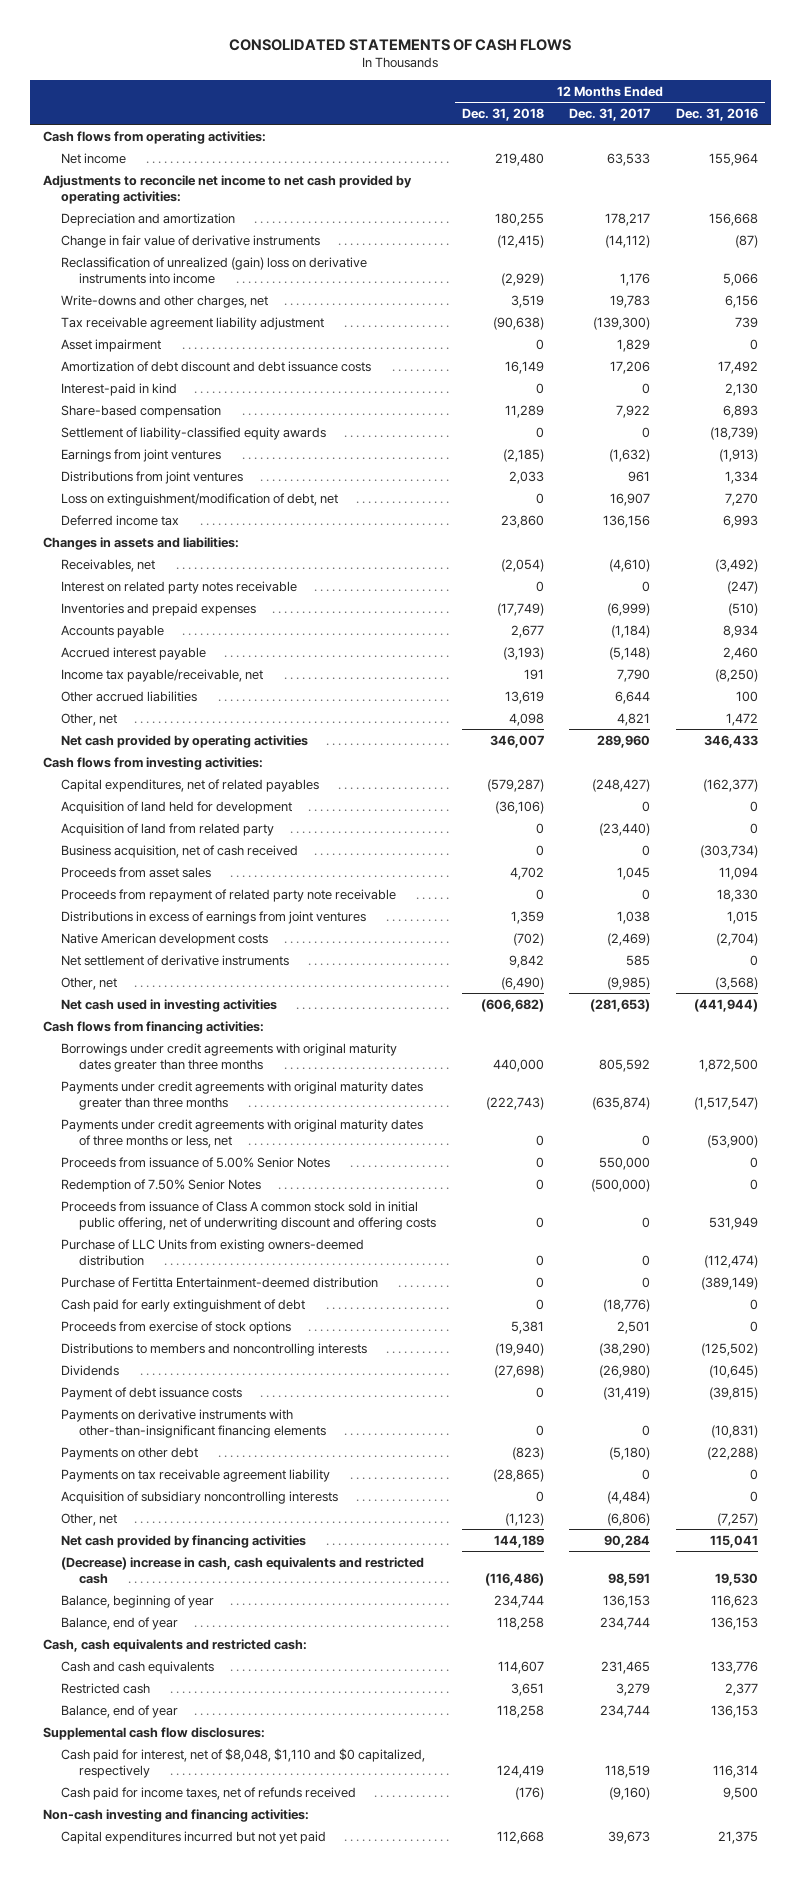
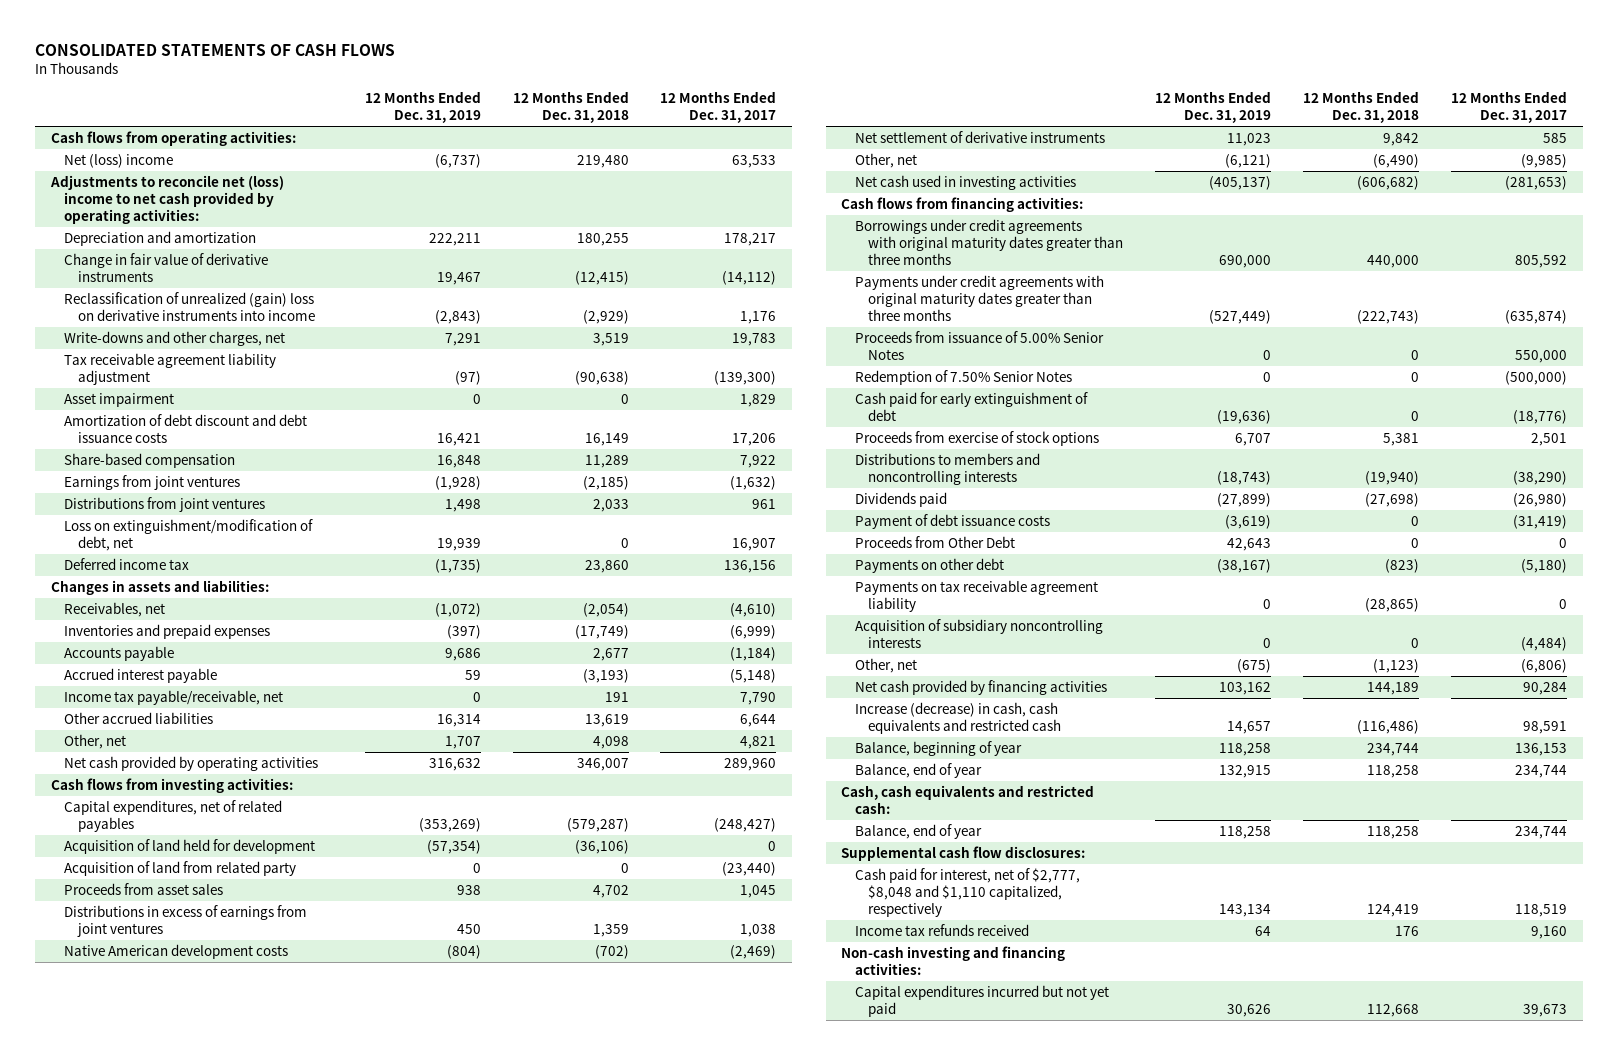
- | 12 Months Ended Dec. 31, 2018 | 12 Months Ended Dec. 31, 2017 | 12 Months Ended Dec. 31, 2016
+ | 12 Months Ended Dec. 31, 2019 | 12 Months Ended Dec. 31, 2018 | 12 Months Ended Dec. 31, 2017
- Net income | 219,480 | 63,533 | 155,964
- Adjustments to reconcile net income to net cash provided by operating activities:
+ Net (loss) income | (6,737) | 219,480 | 63,533
+ Adjustments to reconcile net (loss) income to net cash provided by operating activities:
- Interest-paid in kind | 0 | 0 | 2,130
- Settlement of liability-classified equity awards | 0 | 0 | (18,739)
- Interest on related party notes receivable | 0 | 0 | (247)
- Business acquisition, net of cash received | 0 | 0 | (303,734)
- Proceeds from repayment of related party note receivable | 0 | 0 | 18,330
- Payments under credit agreements with original maturity dates of three months or less, net | 0 | 0 | (53,900)
- Proceeds from issuance of Class A common stock sold in initial public offering, net of underwriting discount and offering costs | 0 | 0 | 531,949
- Purchase of LLC Units from existing owners-deemed distribution | 0 | 0 | (112,474)
- Purchase of Fertitta Entertainment-deemed distribution | 0 | 0 | (389,149)
- Dividends | (27,698) | (26,980) | (10,645)
+ Dividends paid | (27,899) | (27,698) | (26,980)
- Payments on derivative instruments with other-than-insignificant financing elements | 0 | 0 | (10,831)
+ Proceeds from Other Debt | 42,643 | 0 | 0
- (Decrease) increase in cash, cash equivalents and restricted cash | (116,486) | 98,591 | 19,530
+ Increase (decrease) in cash, cash equivalents and restricted cash | 14,657 | (116,486) | 98,591
- Cash and cash equivalents | 114,607 | 231,465 | 133,776
- Restricted cash | 3,651 | 3,279 | 2,377
- Cash paid for interest, net of $8,048, $1,110 and $0 capitalized, respectively | 124,419 | 118,519 | 116,314
- Cash paid for income taxes, net of refunds received | (176) | (9,160) | 9,500
+ Cash paid for interest, net of $2,777, $8,048 and $1,110 capitalized, respectively | 143,134 | 124,419 | 118,519
+ Income tax refunds received | 64 | 176 | 9,160

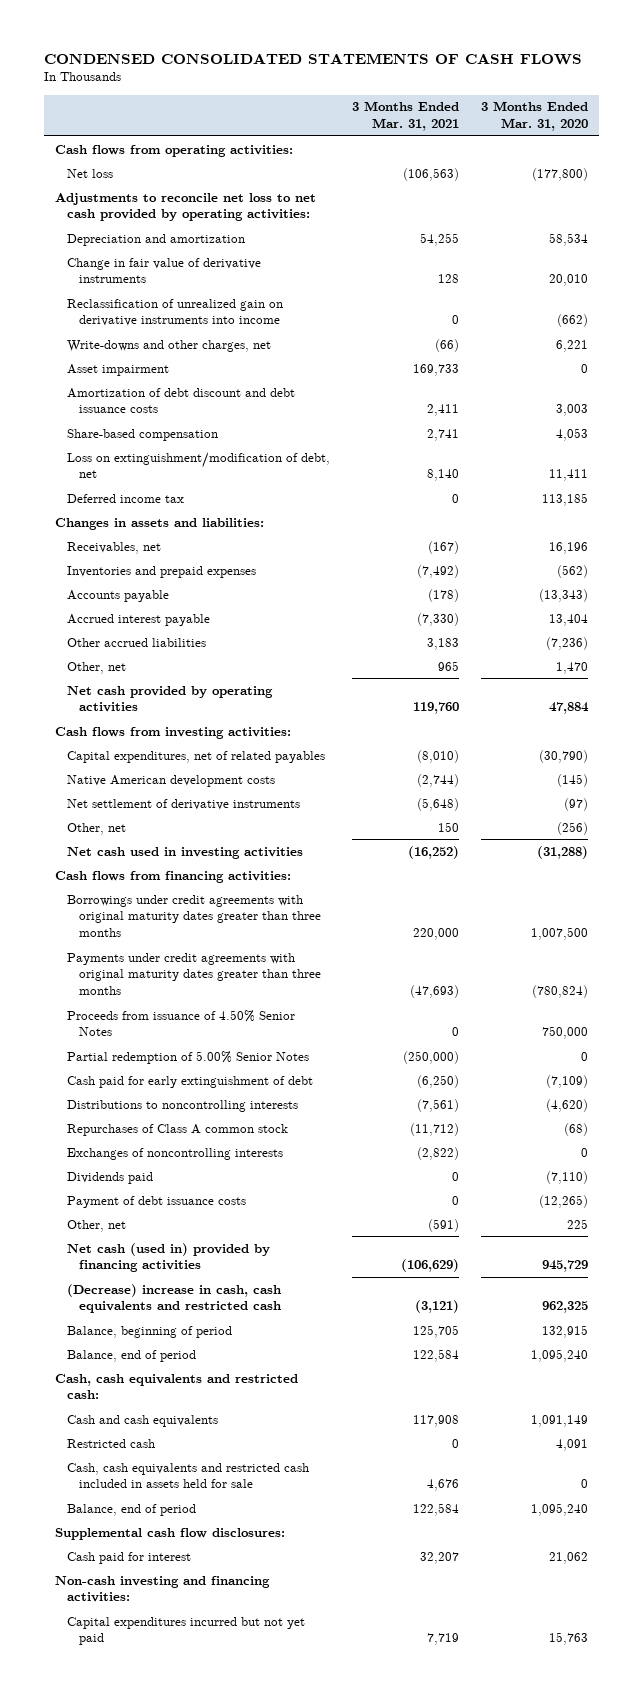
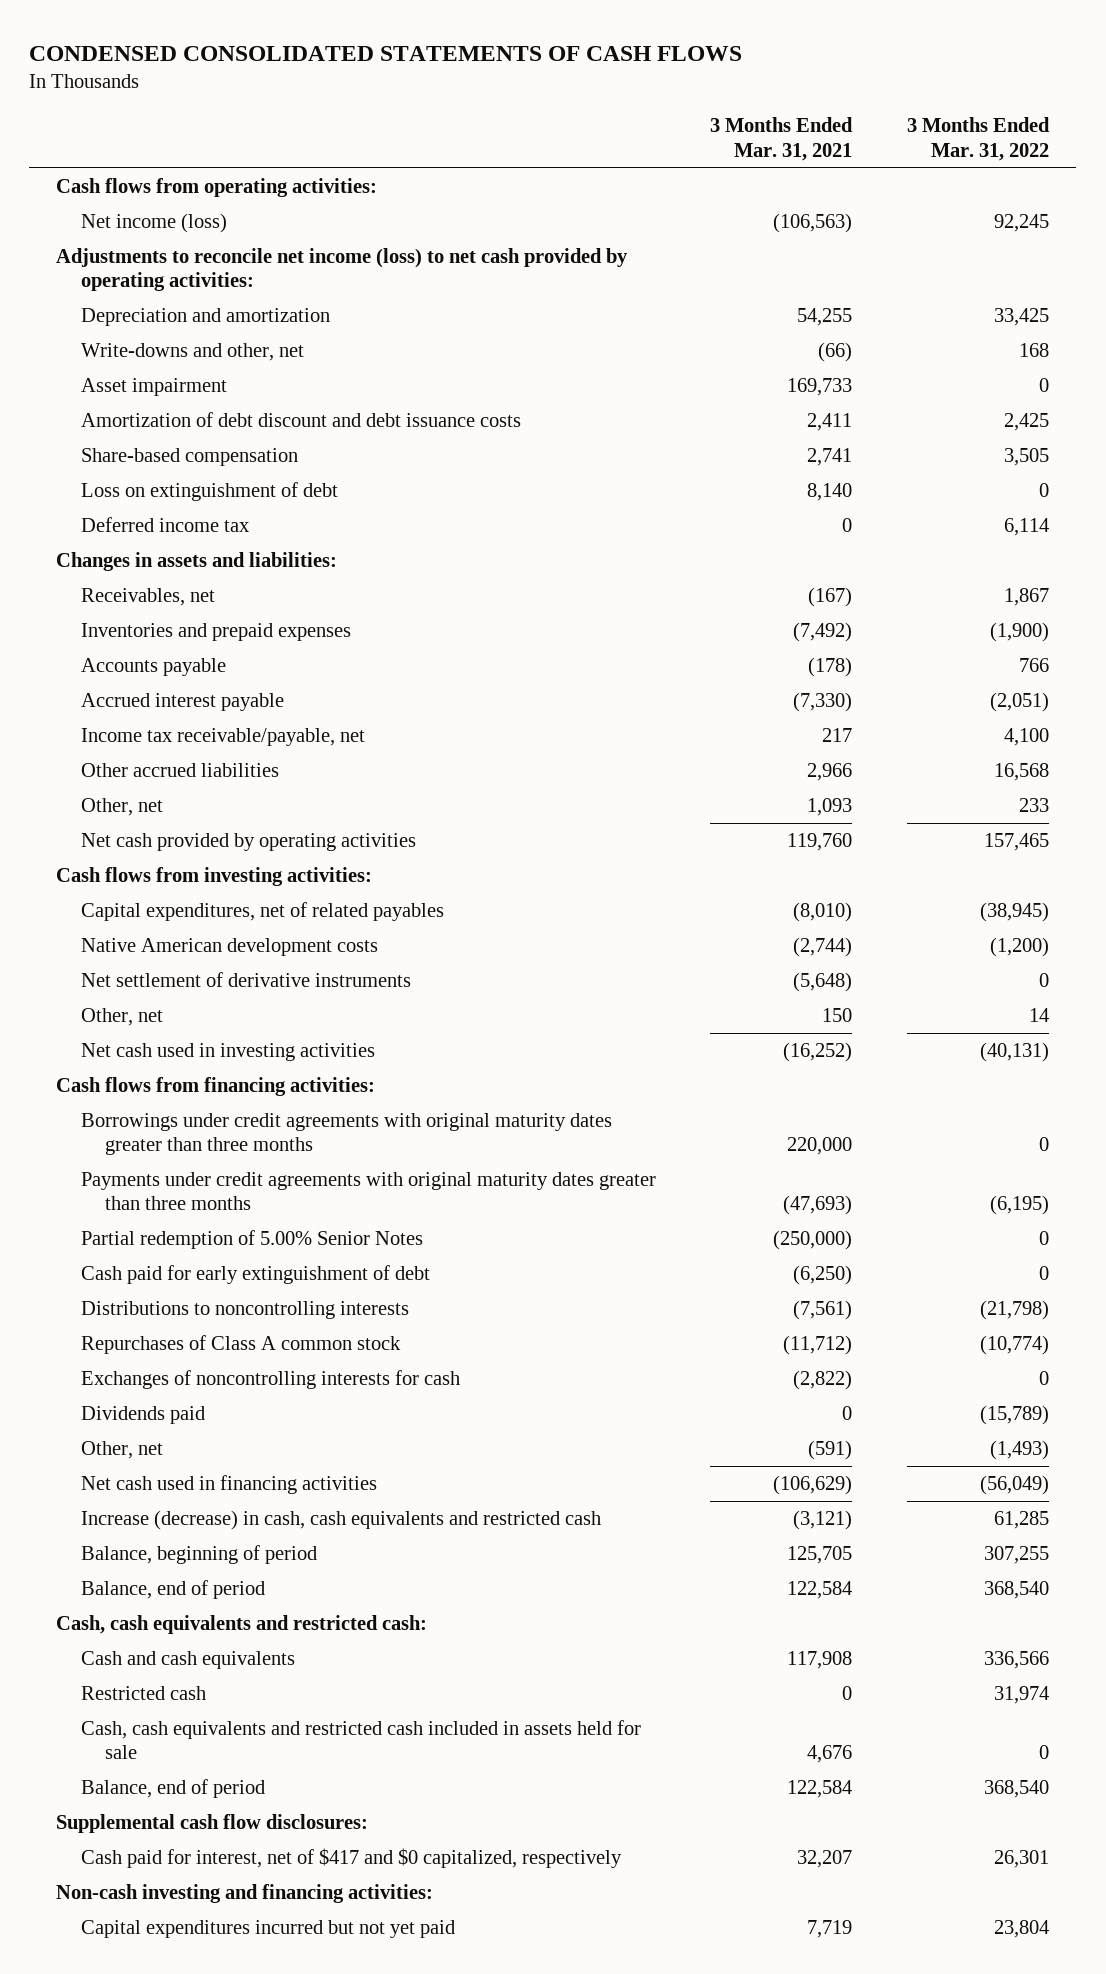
- | 3 Months Ended Mar. 31, 2021 | 3 Months Ended Mar. 31, 2020
+ | 3 Months Ended Mar. 31, 2021 | 3 Months Ended Mar. 31, 2022
- Net loss | (106,563) | (177,800)
- Adjustments to reconcile net loss to net cash provided by operating activities:
+ Net income (loss) | (106,563) | 92,245
+ Adjustments to reconcile net income (loss) to net cash provided by operating activities:
- Change in fair value of derivative instruments | 128 | 20,010
- Reclassification of unrealized gain on derivative instruments into income | 0 | (662)
- Write-downs and other charges, net | (66) | 6,221
+ Write-downs and other, net | (66) | 168
- Loss on extinguishment/modification of debt, net | 8,140 | 11,411
+ Loss on extinguishment of debt | 8,140 | 0
- Other accrued liabilities | 3,183 | (7,236)
- Other, net | 965 | 1,470
+ Income tax receivable/payable, net | 217 | 4,100
+ Other accrued liabilities | 2,966 | 16,568
+ Other, net | 1,093 | 233
- Proceeds from issuance of 4.50% Senior Notes | 0 | 750,000
- Exchanges of noncontrolling interests | (2,822) | 0
+ Exchanges of noncontrolling interests for cash | (2,822) | 0
- Payment of debt issuance costs | 0 | (12,265)
- Net cash (used in) provided by financing activities | (106,629) | 945,729
- (Decrease) increase in cash, cash equivalents and restricted cash | (3,121) | 962,325
+ Net cash used in financing activities | (106,629) | (56,049)
+ Increase (decrease) in cash, cash equivalents and restricted cash | (3,121) | 61,285
- Cash paid for interest | 32,207 | 21,062
+ Cash paid for interest, net of $417 and $0 capitalized, respectively | 32,207 | 26,301

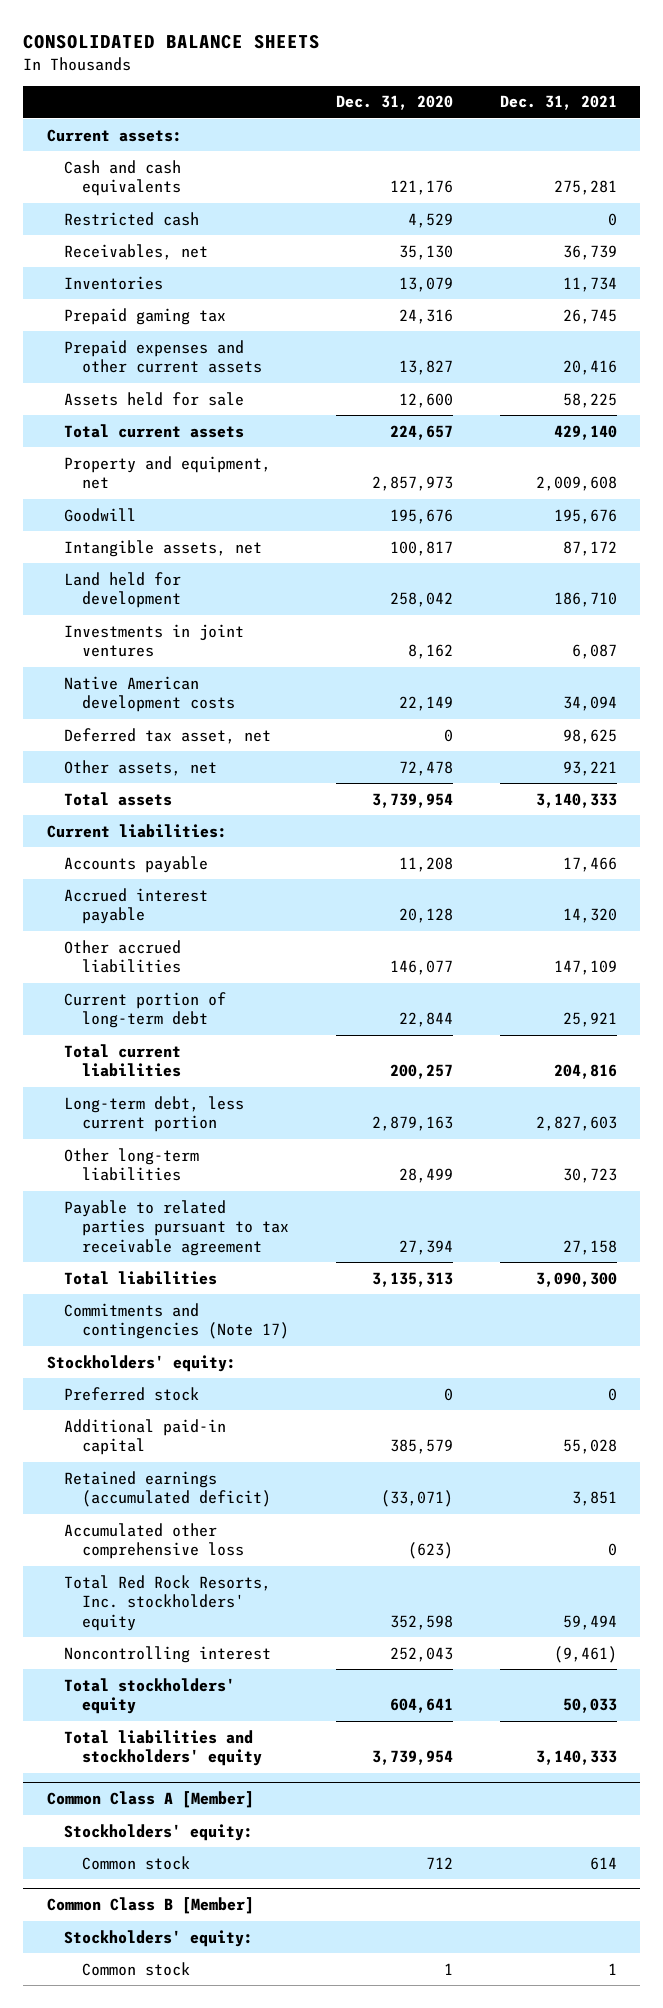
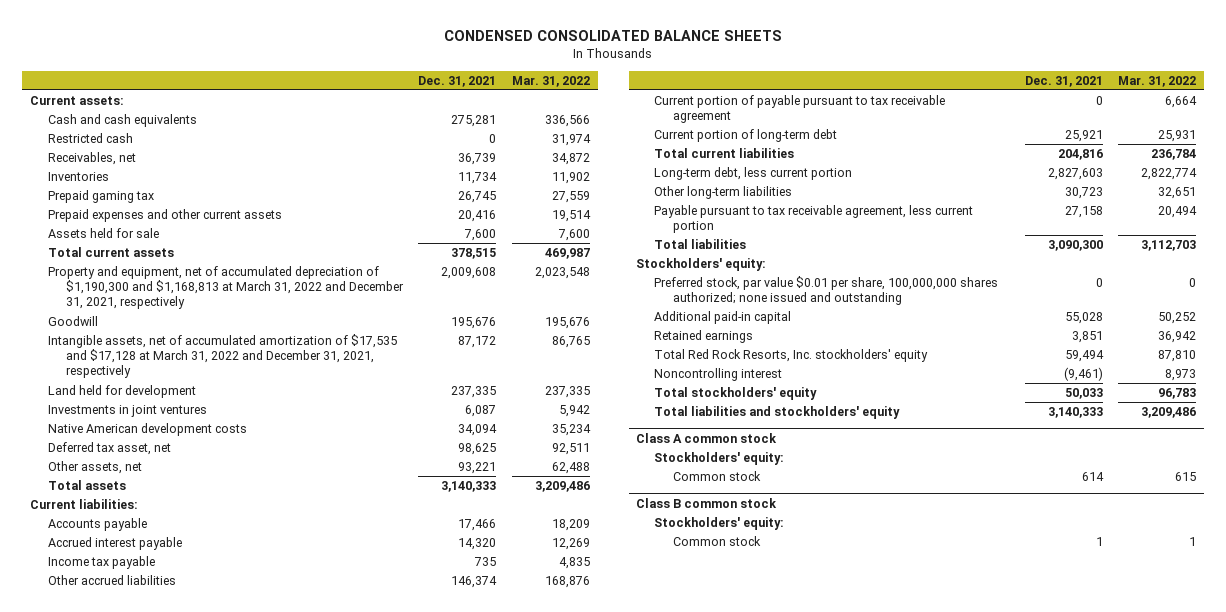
- CONSOLIDATED BALANCE SHEETS
+ CONDENSED CONSOLIDATED BALANCE SHEETS
- | Dec. 31, 2020 | Dec. 31, 2021
+ | Dec. 31, 2021 | Mar. 31, 2022
- Assets held for sale | 12,600 | 58,225
- Total current assets | 224,657 | 429,140
- Property and equipment, net | 2,857,973 | 2,009,608
+ Assets held for sale | 7,600 | 7,600
+ Total current assets | 378,515 | 469,987
+ Property and equipment, net of accumulated depreciation of $1,190,300 and $1,168,813 at March 31, 2022 and December 31, 2021, respectively | 2,009,608 | 2,023,548
- Intangible assets, net | 100,817 | 87,172
- Land held for development | 258,042 | 186,710
+ Intangible assets, net of accumulated amortization of $17,535 and $17,128 at March 31, 2022 and December 31, 2021, respectively | 87,172 | 86,765
+ Land held for development | 237,335 | 237,335
- Other accrued liabilities | 146,077 | 147,109
+ Income tax payable | 735 | 4,835
+ Other accrued liabilities | 146,374 | 168,876
+ Current portion of payable pursuant to tax receivable agreement | 0 | 6,664
- Payable to related parties pursuant to tax receivable agreement | 27,394 | 27,158
+ Payable pursuant to tax receivable agreement, less current portion | 27,158 | 20,494
- Commitments and contingencies (Note 17)
- Preferred stock | 0 | 0
+ Preferred stock, par value $0.01 per share, 100,000,000 shares authorized; none issued and outstanding | 0 | 0
- Retained earnings (accumulated deficit) | (33,071) | 3,851
- Accumulated other comprehensive loss | (623) | 0
+ Retained earnings | 3,851 | 36,942
- Common Class A [Member]
+ Class A common stock
- Common Class B [Member]
+ Class B common stock

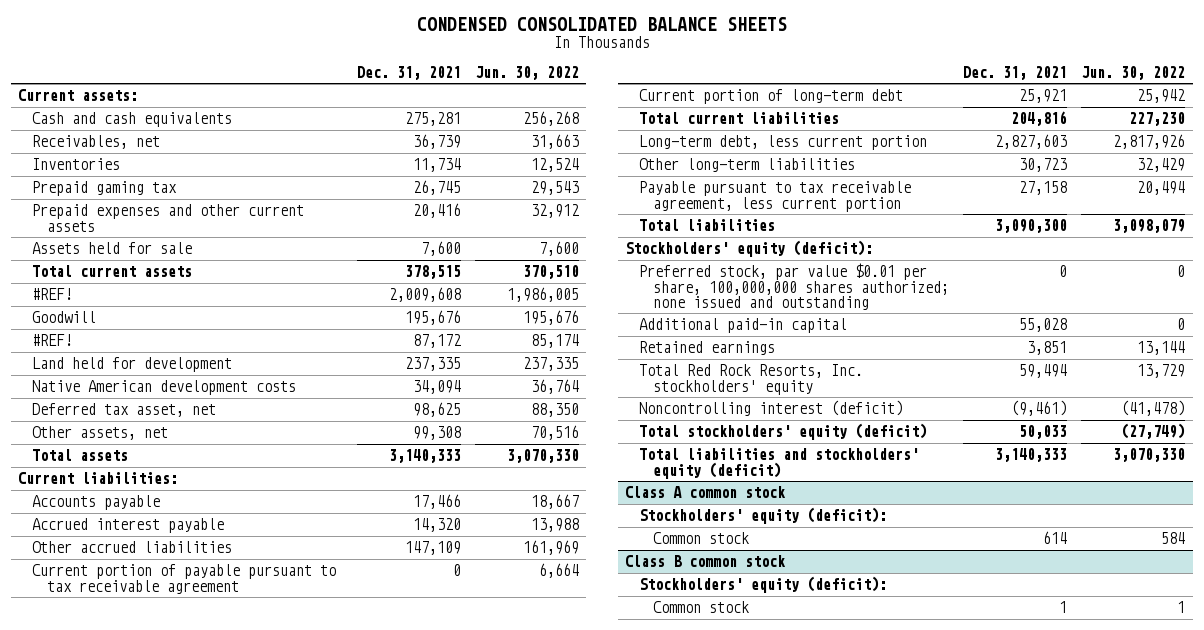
- | Dec. 31, 2021 | Mar. 31, 2022
+ | Dec. 31, 2021 | Jun. 30, 2022
- Restricted cash | 0 | 31,974
- Property and equipment, net of accumulated depreciation of $1,190,300 and $1,168,813 at March 31, 2022 and December 31, 2021, respectively | 2,009,608 | 2,023,548
+ #REF! | 2,009,608 | 1,986,005
- Intangible assets, net of accumulated amortization of $17,535 and $17,128 at March 31, 2022 and December 31, 2021, respectively | 87,172 | 86,765
+ #REF! | 87,172 | 85,174
- Investments in joint ventures | 6,087 | 5,942
- Other assets, net | 93,221 | 62,488
+ Other assets, net | 99,308 | 70,516
- Income tax payable | 735 | 4,835
- Other accrued liabilities | 146,374 | 168,876
+ Other accrued liabilities | 147,109 | 161,969
- Stockholders' equity:
+ Stockholders' equity (deficit):
- Noncontrolling interest | (9,461) | 8,973
- Total stockholders' equity | 50,033 | 96,783
- Total liabilities and stockholders' equity | 3,140,333 | 3,209,486
+ Noncontrolling interest (deficit) | (9,461) | (41,478)
+ Total stockholders' equity (deficit) | 50,033 | (27,749)
+ Total liabilities and stockholders' equity (deficit) | 3,140,333 | 3,070,330
@ Class A common stock
- Stockholders' equity:
+ Stockholders' equity (deficit):
@ Class B common stock
- Stockholders' equity:
+ Stockholders' equity (deficit):

